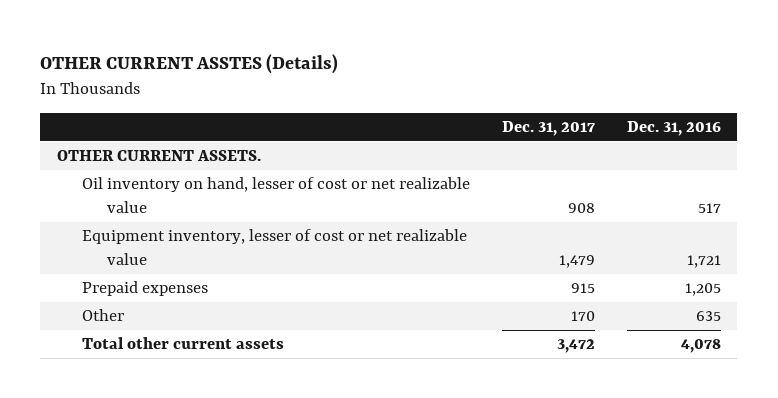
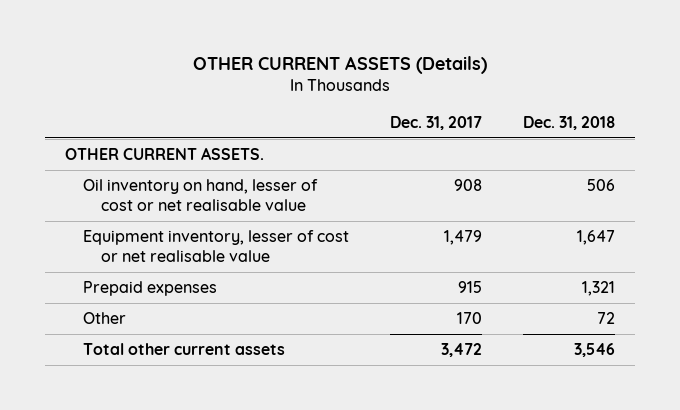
- OTHER CURRENT ASSTES (Details)
+ OTHER CURRENT ASSETS (Details)
- | Dec. 31, 2017 | Dec. 31, 2016
+ | Dec. 31, 2017 | Dec. 31, 2018
- Oil inventory on hand, lesser of cost or net realizable value | 908 | 517
- Equipment inventory, lesser of cost or net realizable value | 1,479 | 1,721
+ Oil inventory on hand, lesser of cost or net realisable value | 908 | 506
+ Equipment inventory, lesser of cost or net realisable value | 1,479 | 1,647

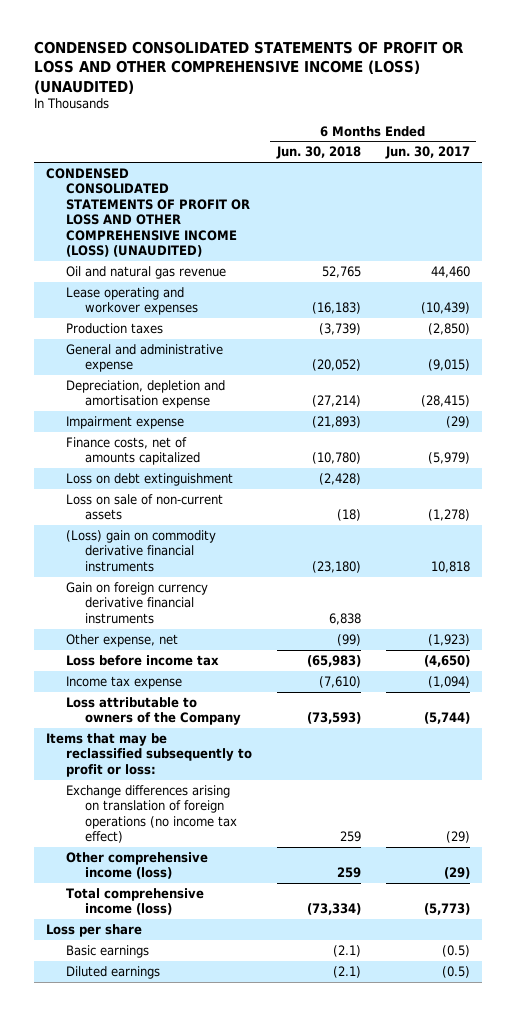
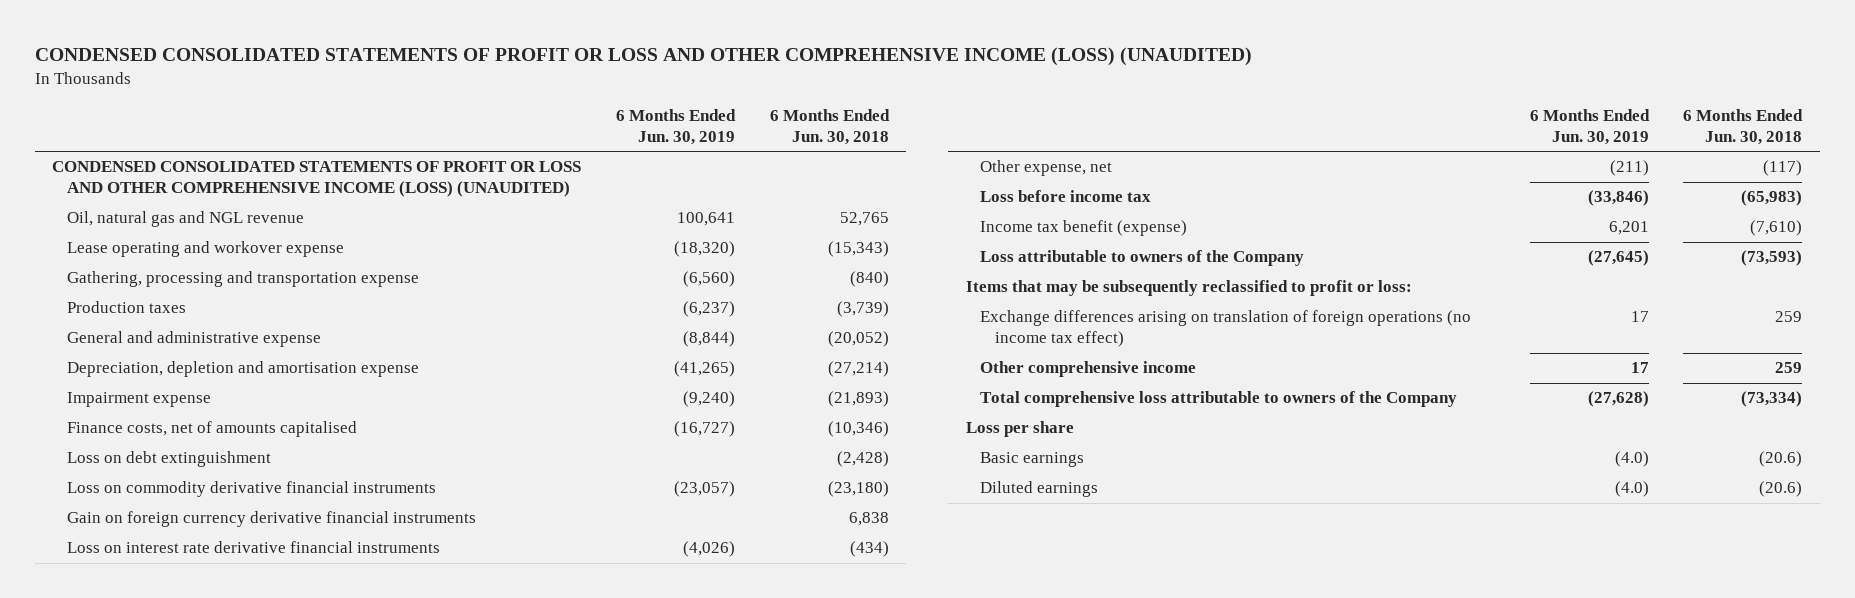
- | 6 Months Ended Jun. 30, 2018 | 6 Months Ended Jun. 30, 2017
+ | 6 Months Ended Jun. 30, 2019 | 6 Months Ended Jun. 30, 2018
- Oil and natural gas revenue | 52,765 | 44,460
- Lease operating and workover expenses | (16,183) | (10,439)
+ Oil, natural gas and NGL revenue | 100,641 | 52,765
+ Lease operating and workover expense | (18,320) | (15,343)
+ Gathering, processing and transportation expense | (6,560) | (840)
- Finance costs, net of amounts capitalized | (10,780) | (5,979)
+ Finance costs, net of amounts capitalised | (16,727) | (10,346)
- Loss on sale of non-current assets | (18) | (1,278)
- (Loss) gain on commodity derivative financial instruments | (23,180) | 10,818
+ Loss on commodity derivative financial instruments | (23,057) | (23,180)
- Other expense, net | (99) | (1,923)
+ Loss on interest rate derivative financial instruments | (4,026) | (434)
+ Other expense, net | (211) | (117)
- Income tax expense | (7,610) | (1,094)
+ Income tax benefit (expense) | 6,201 | (7,610)
- Items that may be reclassified subsequently to profit or loss:
+ Items that may be subsequently reclassified to profit or loss:
- Other comprehensive income (loss) | 259 | (29)
- Total comprehensive income (loss) | (73,334) | (5,773)
+ Other comprehensive income | 17 | 259
+ Total comprehensive loss attributable to owners of the Company | (27,628) | (73,334)
- Basic earnings | (2.1) | (0.5)
- Diluted earnings | (2.1) | (0.5)
+ Basic earnings | (4.0) | (20.6)
+ Diluted earnings | (4.0) | (20.6)

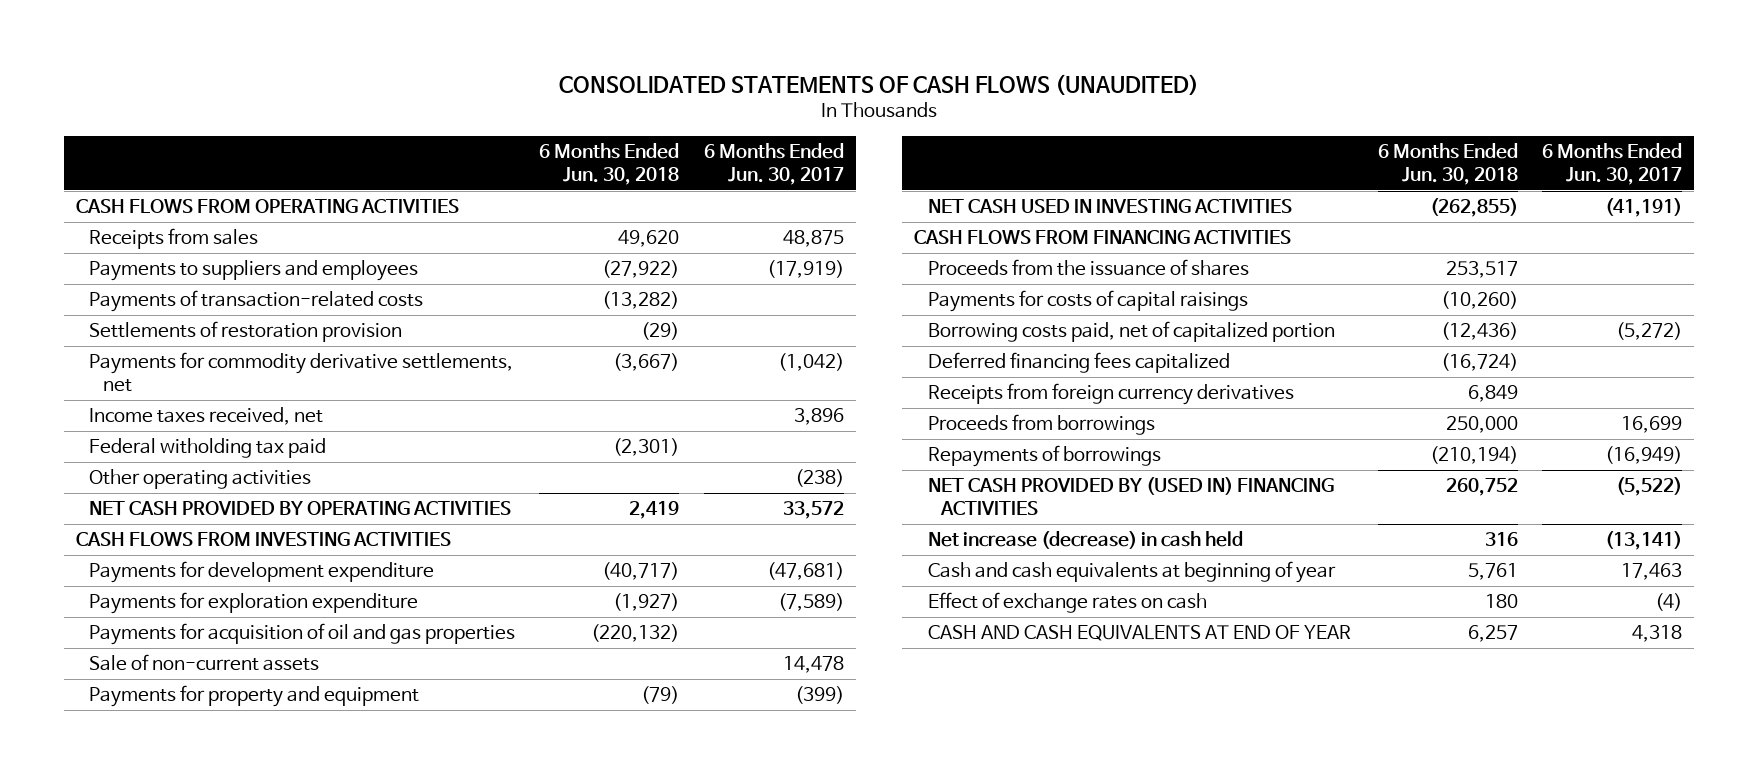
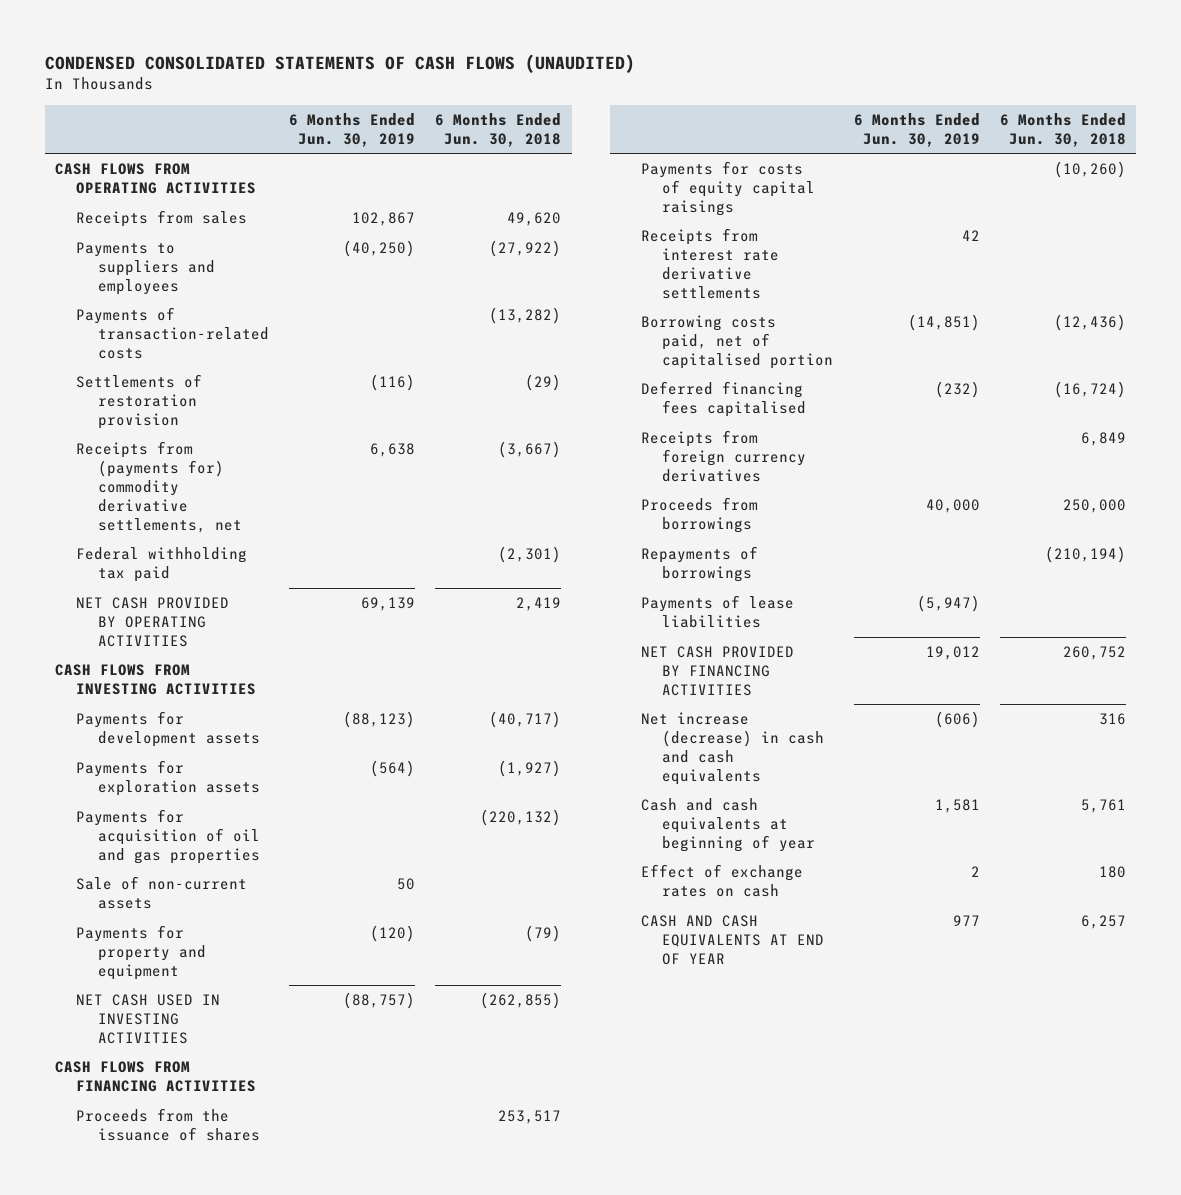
- CONSOLIDATED STATEMENTS OF CASH FLOWS (UNAUDITED)
+ CONDENSED CONSOLIDATED STATEMENTS OF CASH FLOWS (UNAUDITED)
- | 6 Months Ended Jun. 30, 2018 | 6 Months Ended Jun. 30, 2017
+ | 6 Months Ended Jun. 30, 2019 | 6 Months Ended Jun. 30, 2018
- Payments for commodity derivative settlements, net | (3,667) | (1,042)
- Income taxes received, net | | 3,896
- Federal witholding tax paid | (2,301) |
- Other operating activities | | (238)
+ Receipts from (payments for) commodity derivative settlements, net | 6,638 | (3,667)
+ Federal withholding tax paid | | (2,301)
- Payments for development expenditure | (40,717) | (47,681)
- Payments for exploration expenditure | (1,927) | (7,589)
+ Payments for development assets | (88,123) | (40,717)
+ Payments for exploration assets | (564) | (1,927)
- Payments for costs of capital raisings | (10,260) |
- Borrowing costs paid, net of capitalized portion | (12,436) | (5,272)
- Deferred financing fees capitalized | (16,724) |
+ Payments for costs of equity capital raisings | | (10,260)
+ Receipts from interest rate derivative settlements | 42 |
+ Borrowing costs paid, net of capitalised portion | (14,851) | (12,436)
+ Deferred financing fees capitalised | (232) | (16,724)
- NET CASH PROVIDED BY (USED IN) FINANCING ACTIVITIES | 260,752 | (5,522)
- Net increase (decrease) in cash held | 316 | (13,141)
+ Payments of lease liabilities | (5,947) |
+ NET CASH PROVIDED BY FINANCING ACTIVITIES | 19,012 | 260,752
+ Net increase (decrease) in cash and cash equivalents | (606) | 316

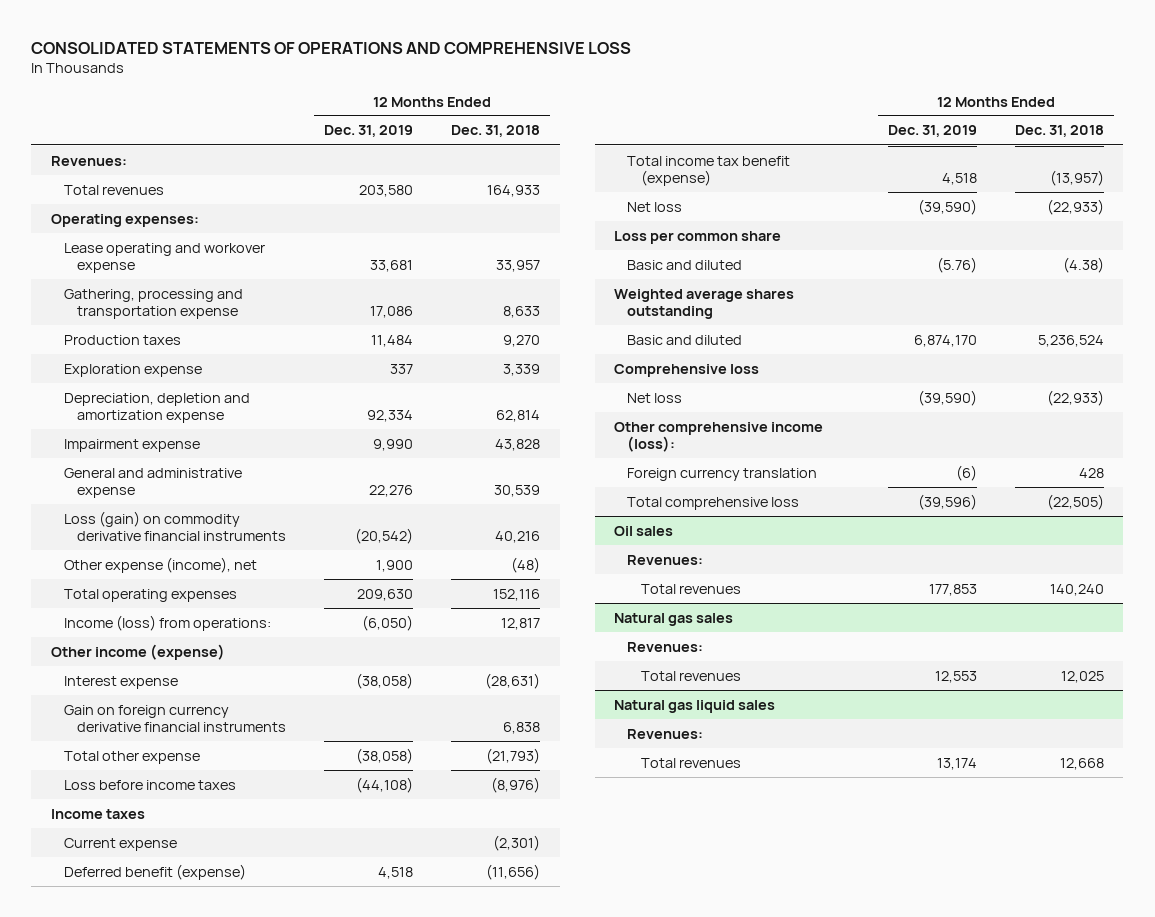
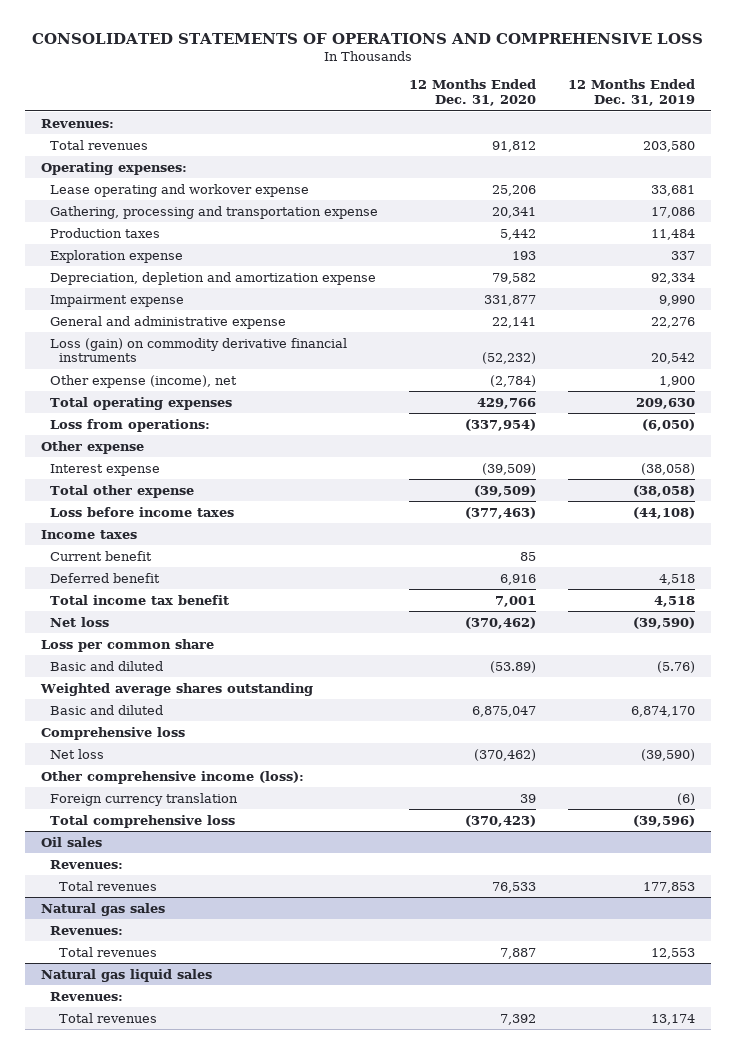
- | 12 Months Ended Dec. 31, 2019 | 12 Months Ended Dec. 31, 2018
+ | 12 Months Ended Dec. 31, 2020 | 12 Months Ended Dec. 31, 2019
- Loss (gain) on commodity derivative financial instruments | (20,542) | 40,216
+ Loss (gain) on commodity derivative financial instruments | (52,232) | 20,542
- Income (loss) from operations: | (6,050) | 12,817
- Other income (expense)
+ Loss from operations: | (337,954) | (6,050)
+ Other expense
- Gain on foreign currency derivative financial instruments | | 6,838
- Current expense | | (2,301)
- Deferred benefit (expense) | 4,518 | (11,656)
- Total income tax benefit (expense) | 4,518 | (13,957)
+ Current benefit | 85 |
+ Deferred benefit | 6,916 | 4,518
+ Total income tax benefit | 7,001 | 4,518

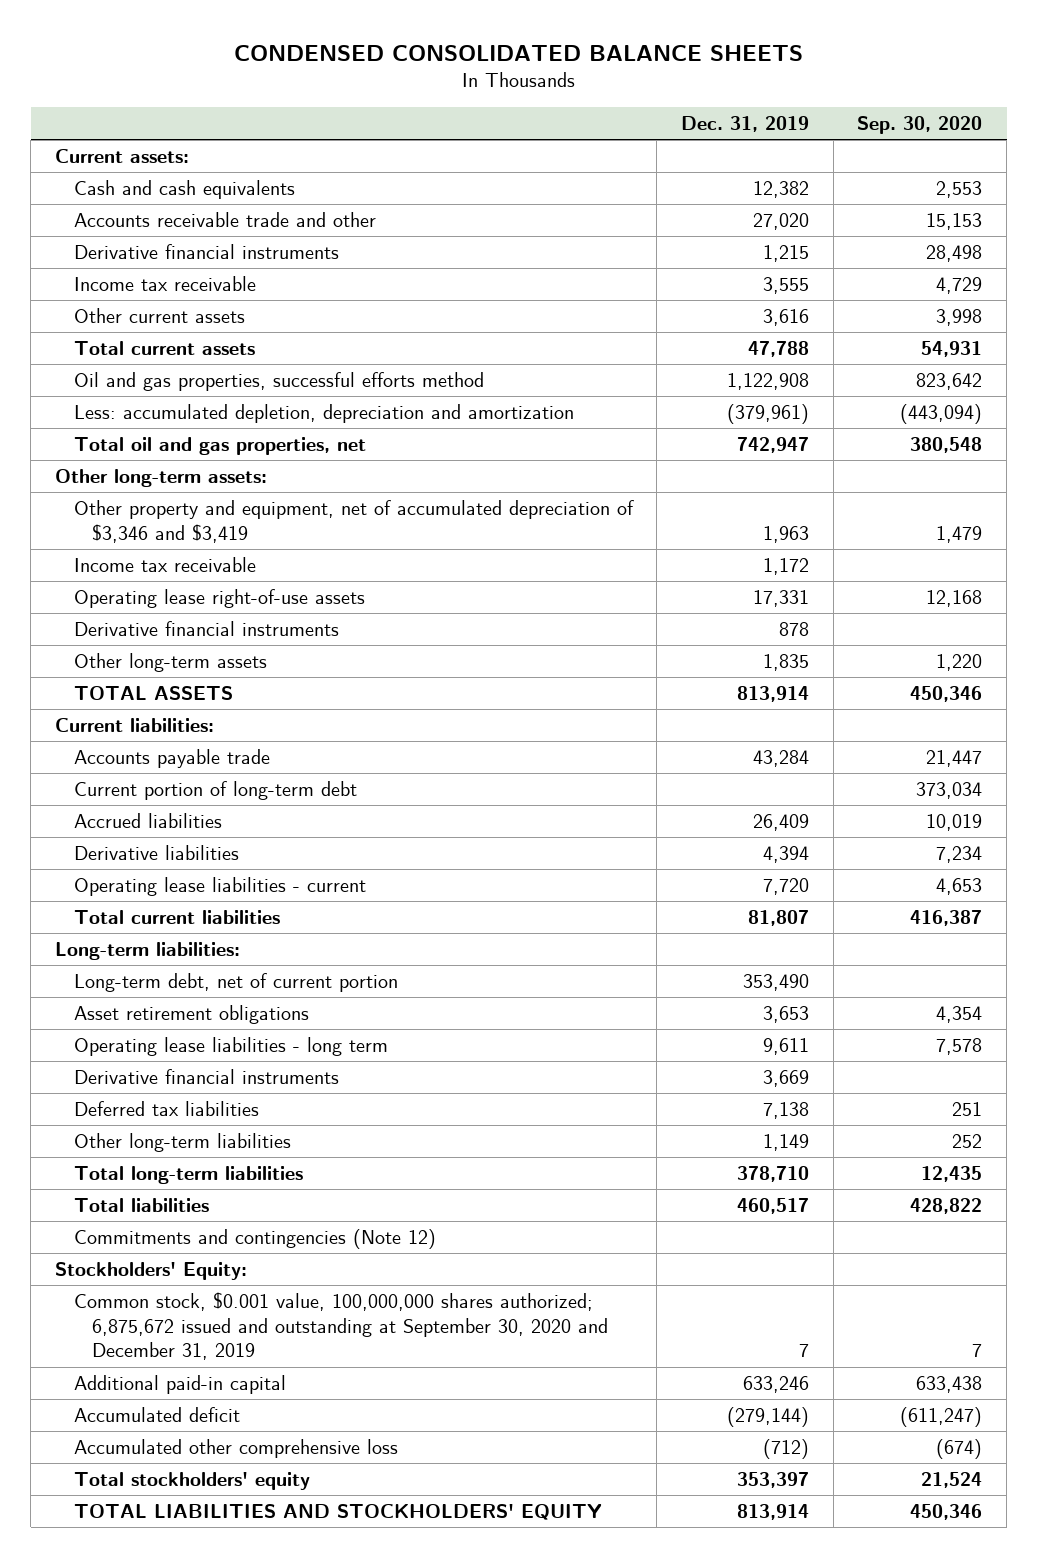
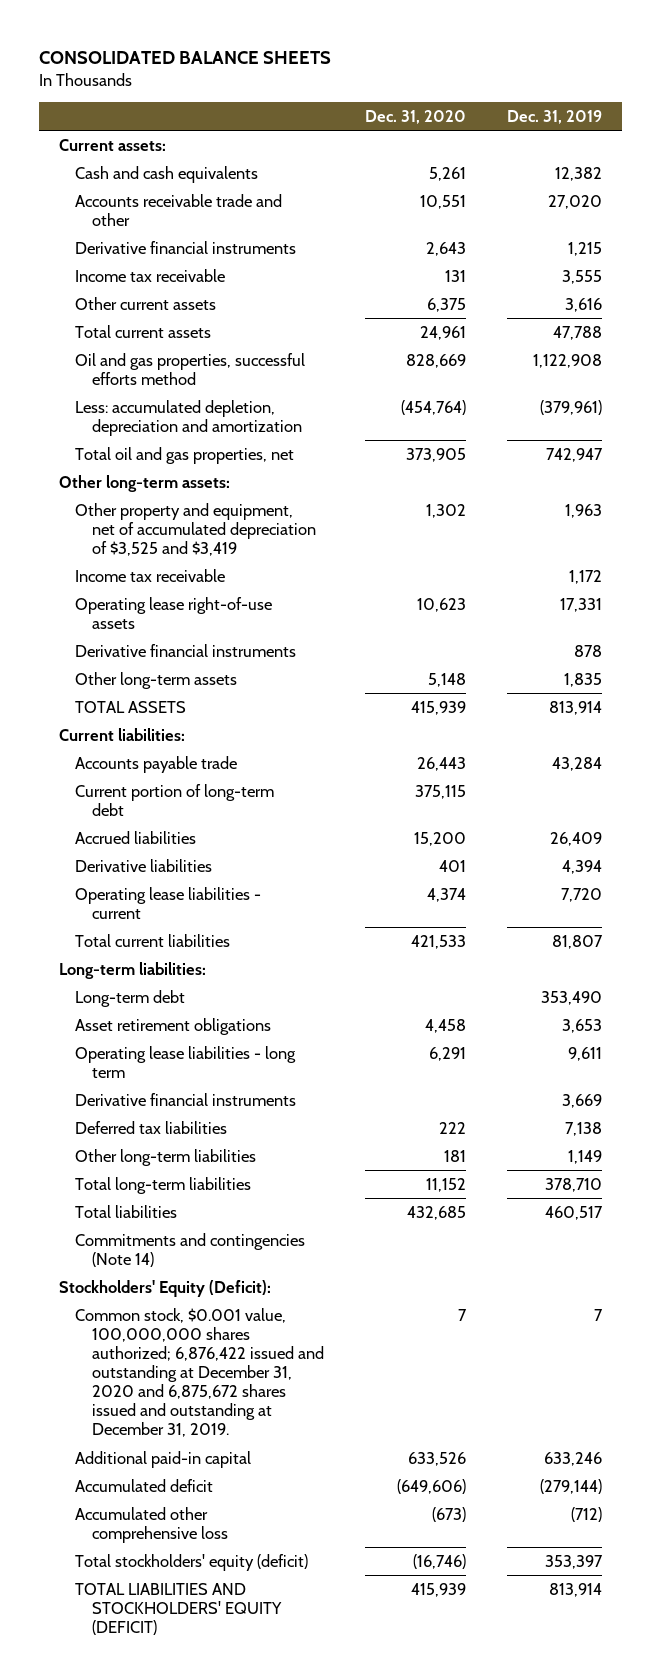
- CONDENSED CONSOLIDATED BALANCE SHEETS
+ CONSOLIDATED BALANCE SHEETS
- | Dec. 31, 2019 | Sep. 30, 2020
+ | Dec. 31, 2020 | Dec. 31, 2019
- Other property and equipment, net of accumulated depreciation of $3,346 and $3,419 | 1,963 | 1,479
+ Other property and equipment, net of accumulated depreciation of $3,525 and $3,419 | 1,302 | 1,963
- Long-term debt, net of current portion | 353,490 |
+ Long-term debt | | 353,490
- Commitments and contingencies (Note 12)
- Stockholders' Equity:
- Common stock, $0.001 value, 100,000,000 shares authorized; 6,875,672 issued and outstanding at September 30, 2020 and December 31, 2019 | 7 | 7
+ Commitments and contingencies (Note 14)
+ Stockholders' Equity (Deficit):
+ Common stock, $0.001 value, 100,000,000 shares authorized; 6,876,422 issued and outstanding at December 31, 2020 and 6,875,672 shares issued and outstanding at December 31, 2019. | 7 | 7
- Total stockholders' equity | 353,397 | 21,524
- TOTAL LIABILITIES AND STOCKHOLDERS' EQUITY | 813,914 | 450,346
+ Total stockholders' equity (deficit) | (16,746) | 353,397
+ TOTAL LIABILITIES AND STOCKHOLDERS' EQUITY (DEFICIT) | 415,939 | 813,914

